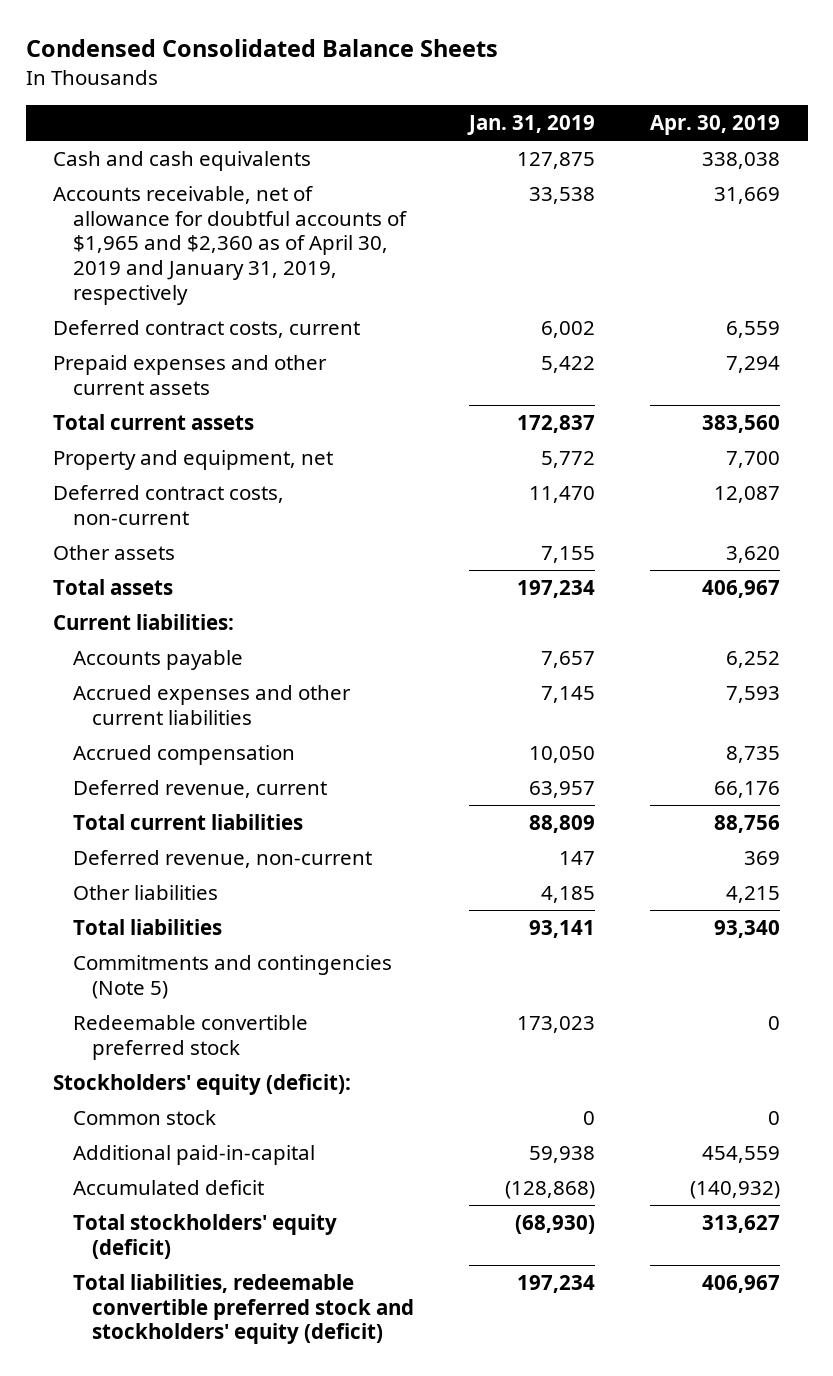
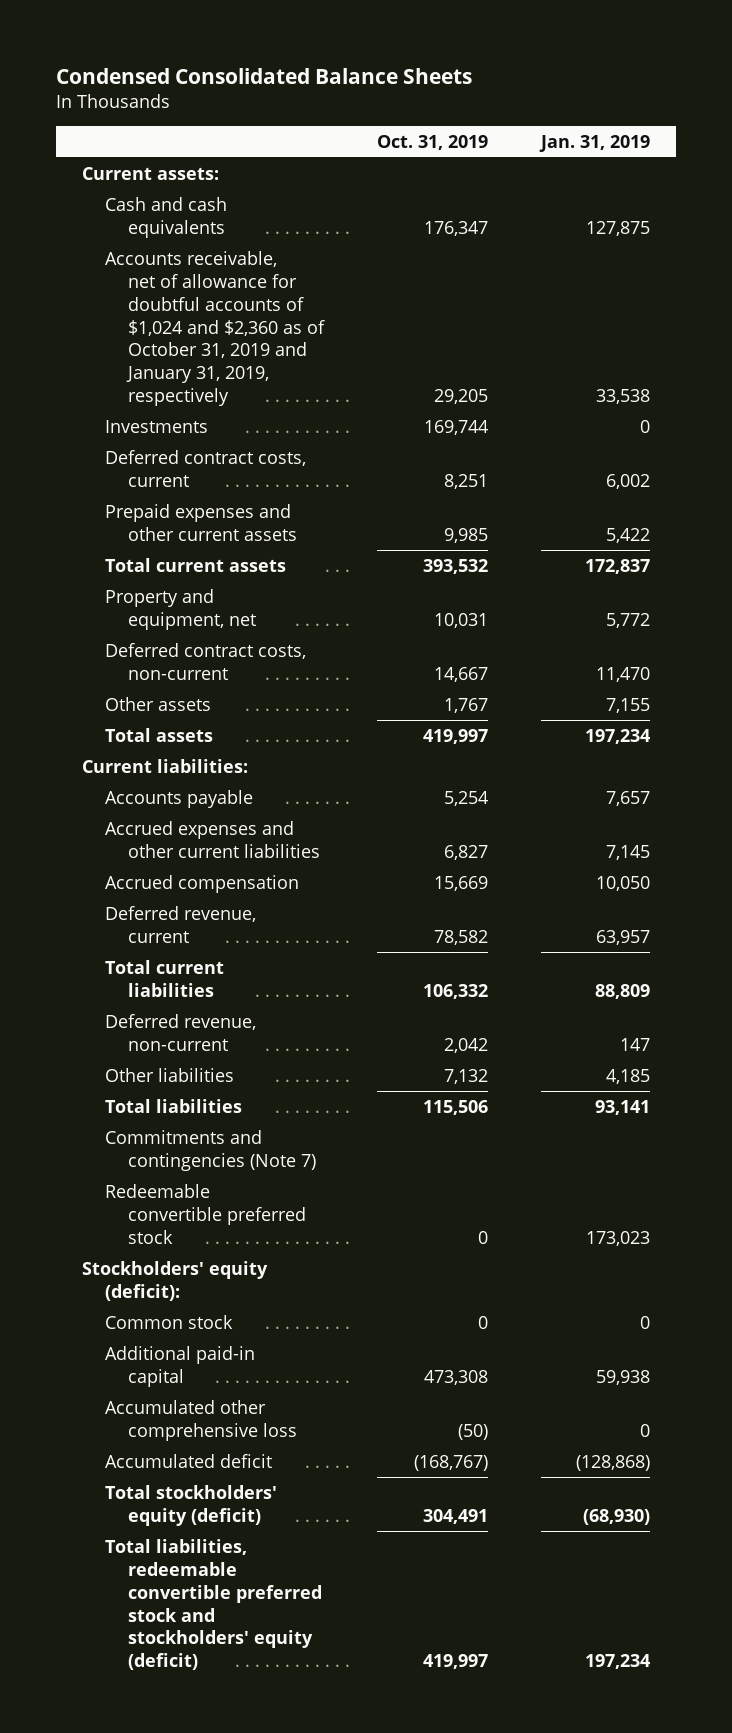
- | Jan. 31, 2019 | Apr. 30, 2019
+ | Oct. 31, 2019 | Jan. 31, 2019
+ Current assets:
- Accounts receivable, net of allowance for doubtful accounts of $1,965 and $2,360 as of April 30, 2019 and January 31, 2019, respectively | 33,538 | 31,669
+ Accounts receivable, net of allowance for doubtful accounts of $1,024 and $2,360 as of October 31, 2019 and January 31, 2019, respectively | 29,205 | 33,538
+ Investments | 169,744 | 0
- Commitments and contingencies (Note 5)
+ Commitments and contingencies (Note 7)
- Additional paid-in-capital | 59,938 | 454,559
+ Additional paid-in capital | 473,308 | 59,938
+ Accumulated other comprehensive loss | (50) | 0

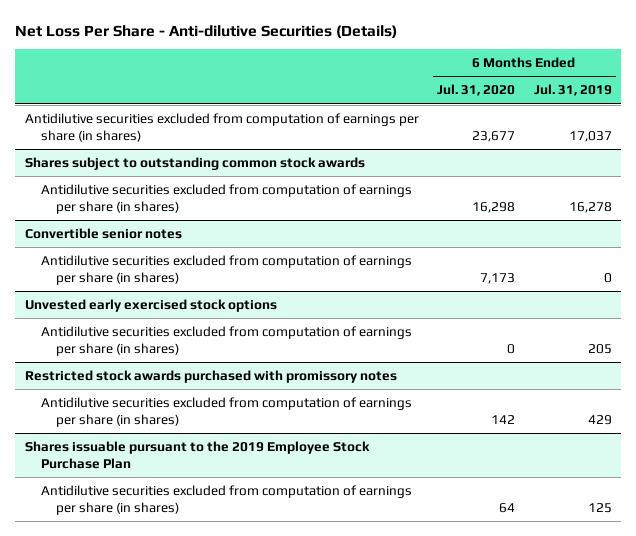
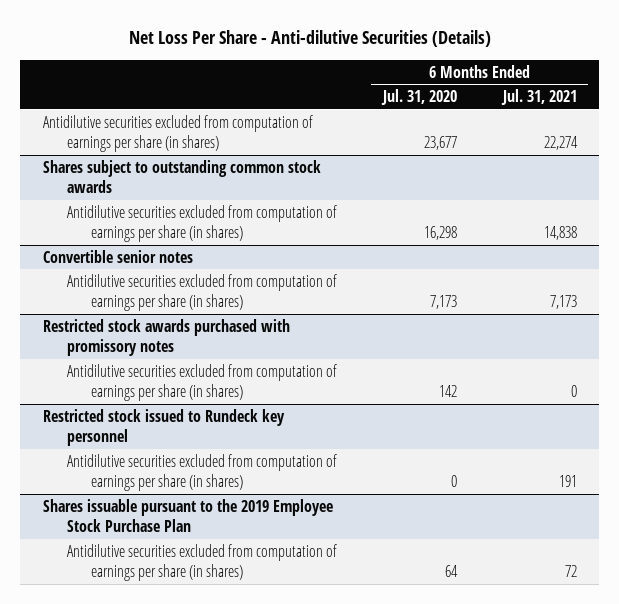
- | 6 Months Ended Jul. 31, 2020 | 6 Months Ended Jul. 31, 2019
+ | 6 Months Ended Jul. 31, 2020 | 6 Months Ended Jul. 31, 2021
- Unvested early exercised stock options
- Antidilutive securities excluded from computation of earnings per share (in shares) | 0 | 205
+ Restricted stock issued to Rundeck key personnel
+ Antidilutive securities excluded from computation of earnings per share (in shares) | 0 | 191

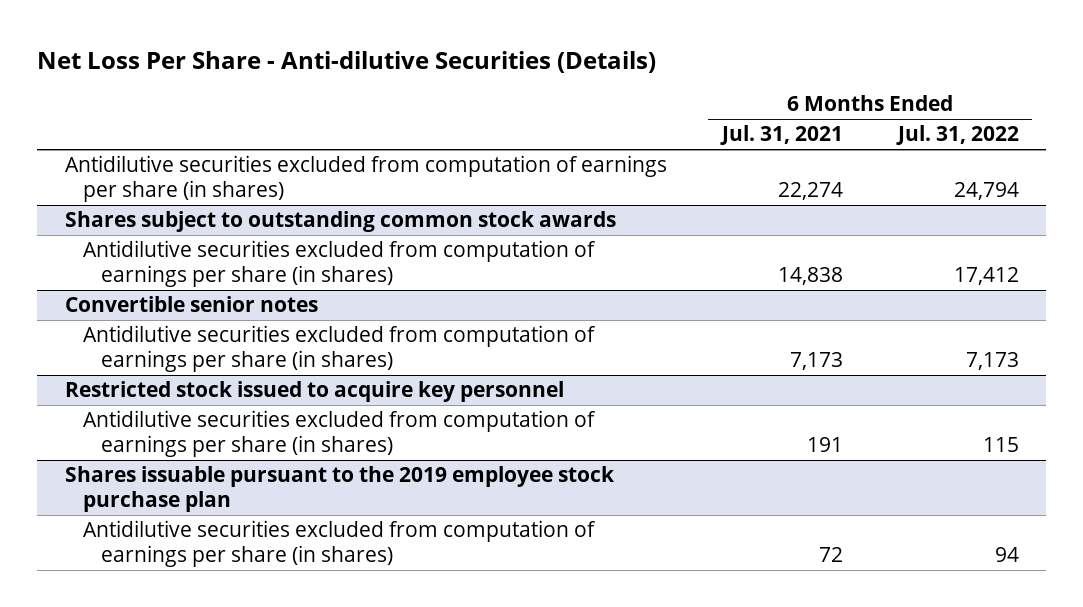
- | 6 Months Ended Jul. 31, 2020 | 6 Months Ended Jul. 31, 2021
+ | 6 Months Ended Jul. 31, 2021 | 6 Months Ended Jul. 31, 2022
- Restricted stock awards purchased with promissory notes
- Antidilutive securities excluded from computation of earnings per share (in shares) | 142 | 0
- Restricted stock issued to Rundeck key personnel
+ Restricted stock issued to acquire key personnel
- Shares issuable pursuant to the 2019 Employee Stock Purchase Plan
+ Shares issuable pursuant to the 2019 employee stock purchase plan

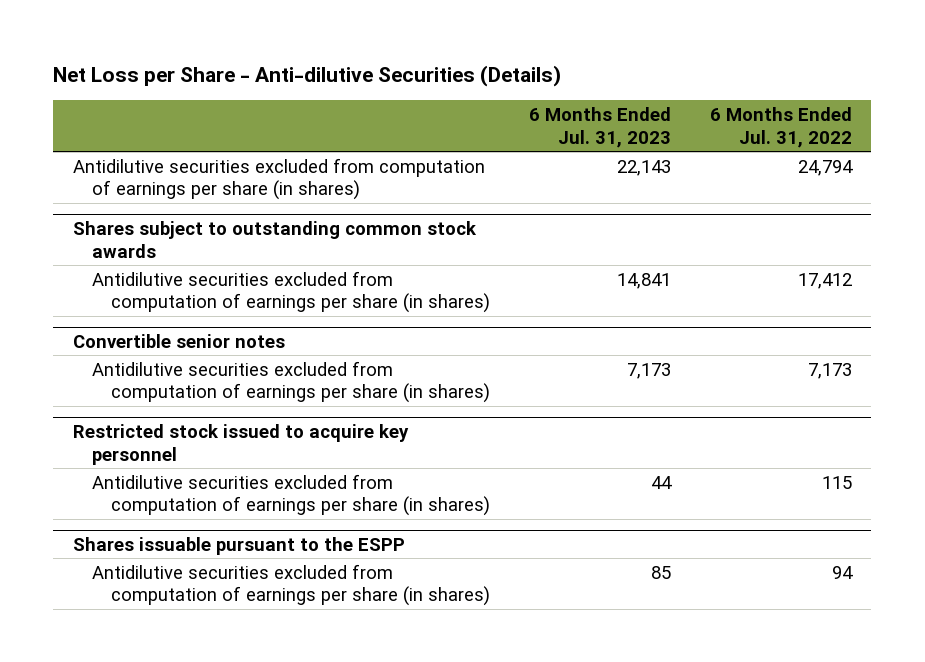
- Net Loss Per Share - Anti-dilutive Securities (Details)
+ Net Loss per Share - Anti-dilutive Securities (Details)
- | 6 Months Ended Jul. 31, 2021 | 6 Months Ended Jul. 31, 2022
+ | 6 Months Ended Jul. 31, 2023 | 6 Months Ended Jul. 31, 2022
- Shares issuable pursuant to the 2019 employee stock purchase plan
+ Shares issuable pursuant to the ESPP

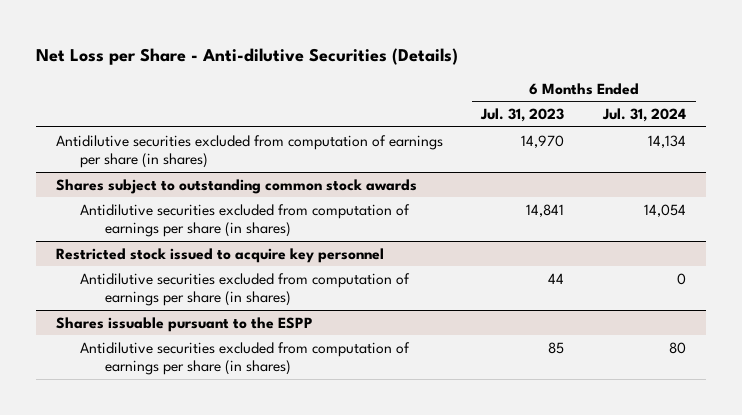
- | 6 Months Ended Jul. 31, 2023 | 6 Months Ended Jul. 31, 2022
+ | 6 Months Ended Jul. 31, 2023 | 6 Months Ended Jul. 31, 2024
- Antidilutive securities excluded from computation of earnings per share (in shares) | 22,143 | 24,794
+ Antidilutive securities excluded from computation of earnings per share (in shares) | 14,970 | 14,134
- Convertible senior notes
- Antidilutive securities excluded from computation of earnings per share (in shares) | 7,173 | 7,173

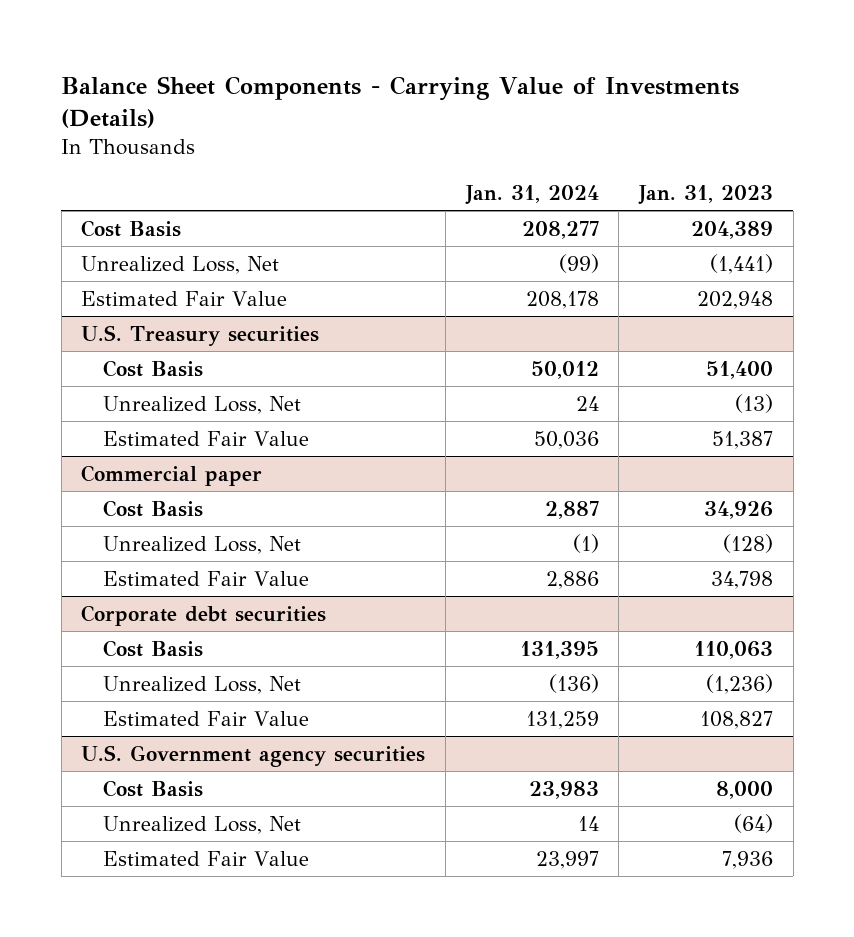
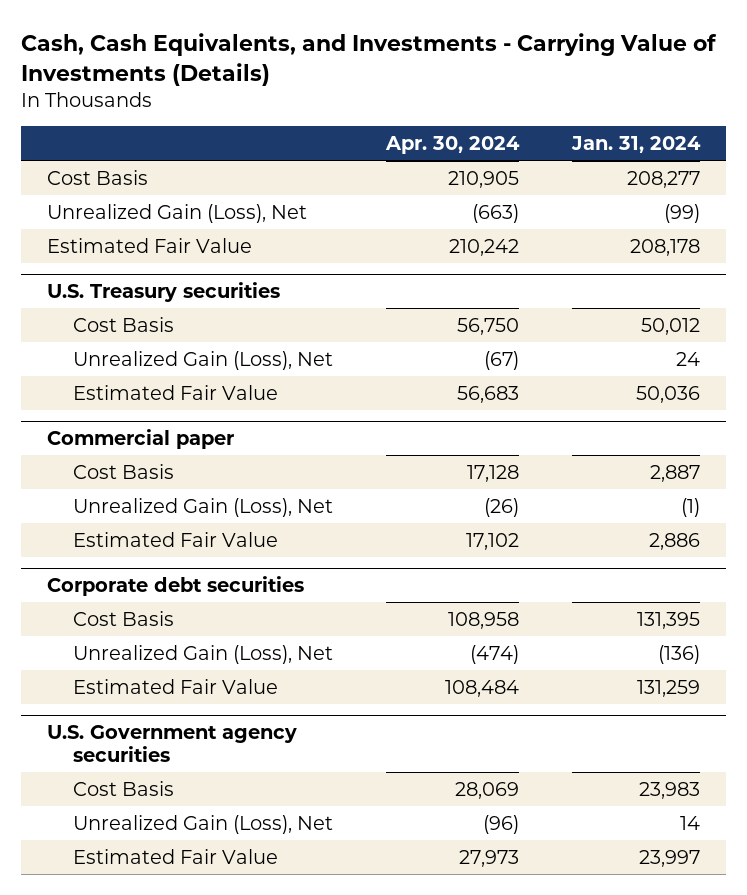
- Balance Sheet Components - Carrying Value of Investments (Details)
+ Cash, Cash Equivalents, and Investments - Carrying Value of Investments (Details)
- | Jan. 31, 2024 | Jan. 31, 2023
+ | Apr. 30, 2024 | Jan. 31, 2024
- Unrealized Loss, Net | (99) | (1,441)
+ Unrealized Gain (Loss), Net | (663) | (99)
@ U.S. Treasury securities
- Unrealized Loss, Net | 24 | (13)
+ Unrealized Gain (Loss), Net | (67) | 24
@ Commercial paper
- Unrealized Loss, Net | (1) | (128)
+ Unrealized Gain (Loss), Net | (26) | (1)
@ Corporate debt securities
- Unrealized Loss, Net | (136) | (1,236)
+ Unrealized Gain (Loss), Net | (474) | (136)
@ U.S. Government agency securities
- Unrealized Loss, Net | 14 | (64)
+ Unrealized Gain (Loss), Net | (96) | 14

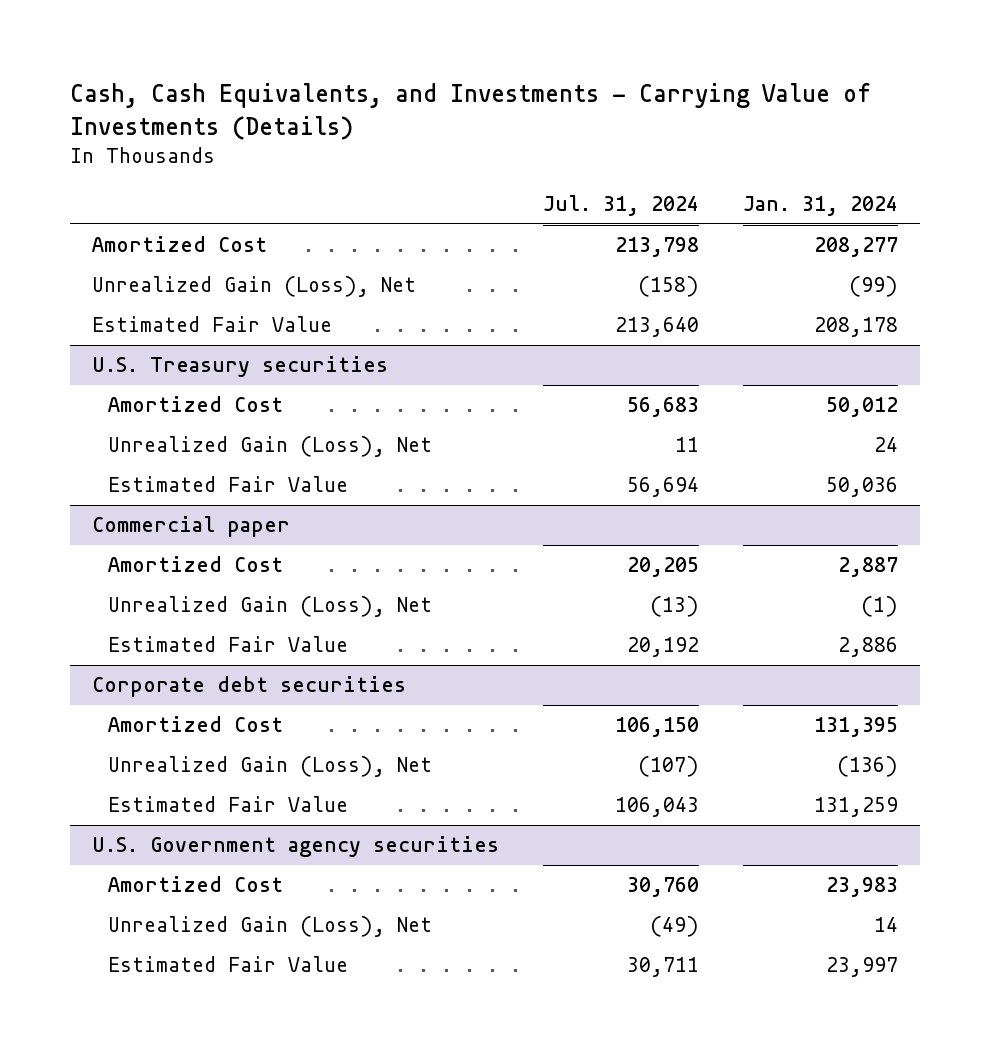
- | Apr. 30, 2024 | Jan. 31, 2024
+ | Jul. 31, 2024 | Jan. 31, 2024
- Cost Basis | 210,905 | 208,277
+ Amortized Cost | 213,798 | 208,277
@ U.S. Treasury securities
- Cost Basis | 56,750 | 50,012
+ Amortized Cost | 56,683 | 50,012
@ Commercial paper
- Cost Basis | 17,128 | 2,887
+ Amortized Cost | 20,205 | 2,887
@ Corporate debt securities
- Cost Basis | 108,958 | 131,395
+ Amortized Cost | 106,150 | 131,395
@ U.S. Government agency securities
- Cost Basis | 28,069 | 23,983
+ Amortized Cost | 30,760 | 23,983

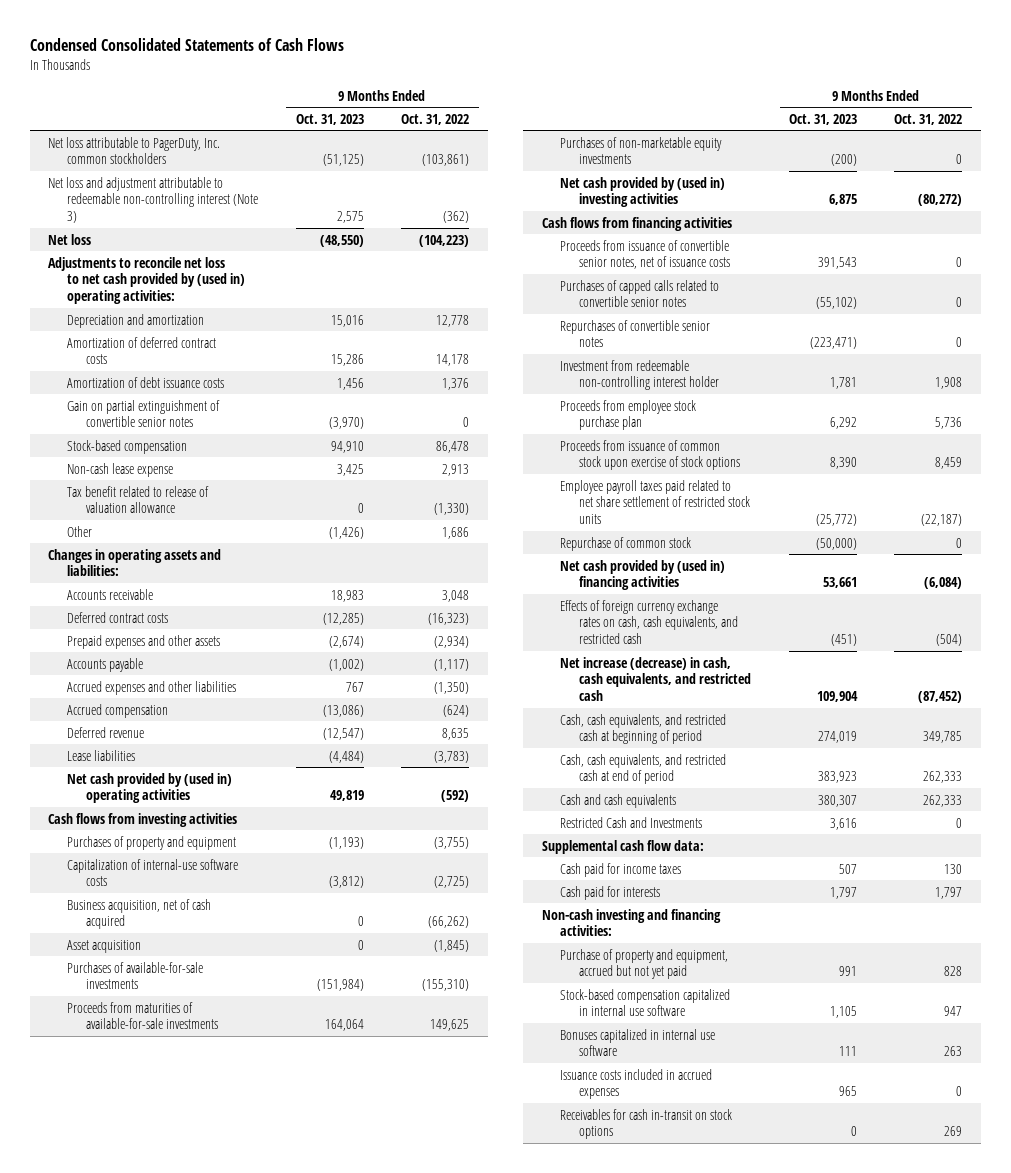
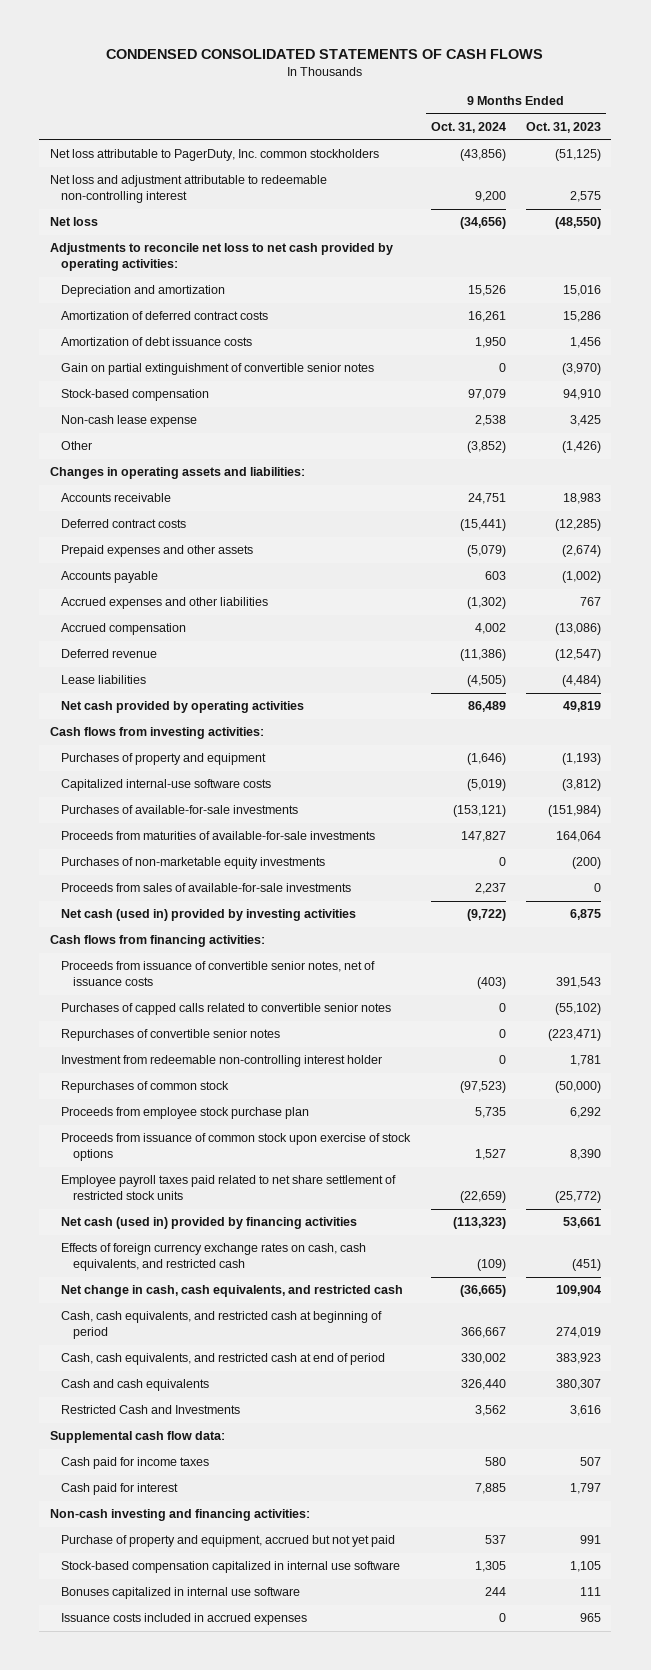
- Condensed Consolidated Statements of Cash Flows
+ CONDENSED CONSOLIDATED STATEMENTS OF CASH FLOWS
- | 9 Months Ended Oct. 31, 2023 | 9 Months Ended Oct. 31, 2022
+ | 9 Months Ended Oct. 31, 2024 | 9 Months Ended Oct. 31, 2023
- Net loss and adjustment attributable to redeemable non-controlling interest (Note 3) | 2,575 | (362)
+ Net loss and adjustment attributable to redeemable non-controlling interest | 9,200 | 2,575
- Adjustments to reconcile net loss to net cash provided by (used in) operating activities:
+ Adjustments to reconcile net loss to net cash provided by operating activities:
- Tax benefit related to release of valuation allowance | 0 | (1,330)
- Net cash provided by (used in) operating activities | 49,819 | (592)
- Cash flows from investing activities
+ Net cash provided by operating activities | 86,489 | 49,819
+ Cash flows from investing activities:
- Capitalization of internal-use software costs | (3,812) | (2,725)
- Business acquisition, net of cash acquired | 0 | (66,262)
- Asset acquisition | 0 | (1,845)
+ Capitalized internal-use software costs | (5,019) | (3,812)
- Net cash provided by (used in) investing activities | 6,875 | (80,272)
- Cash flows from financing activities
+ Proceeds from sales of available-for-sale investments | 2,237 | 0
+ Net cash (used in) provided by investing activities | (9,722) | 6,875
+ Cash flows from financing activities:
+ Repurchases of common stock | (97,523) | (50,000)
- Repurchase of common stock | (50,000) | 0
- Net cash provided by (used in) financing activities | 53,661 | (6,084)
+ Net cash (used in) provided by financing activities | (113,323) | 53,661
- Net increase (decrease) in cash, cash equivalents, and restricted cash | 109,904 | (87,452)
+ Net change in cash, cash equivalents, and restricted cash | (36,665) | 109,904
- Cash paid for interests | 1,797 | 1,797
+ Cash paid for interest | 7,885 | 1,797
- Receivables for cash in-transit on stock options | 0 | 269

